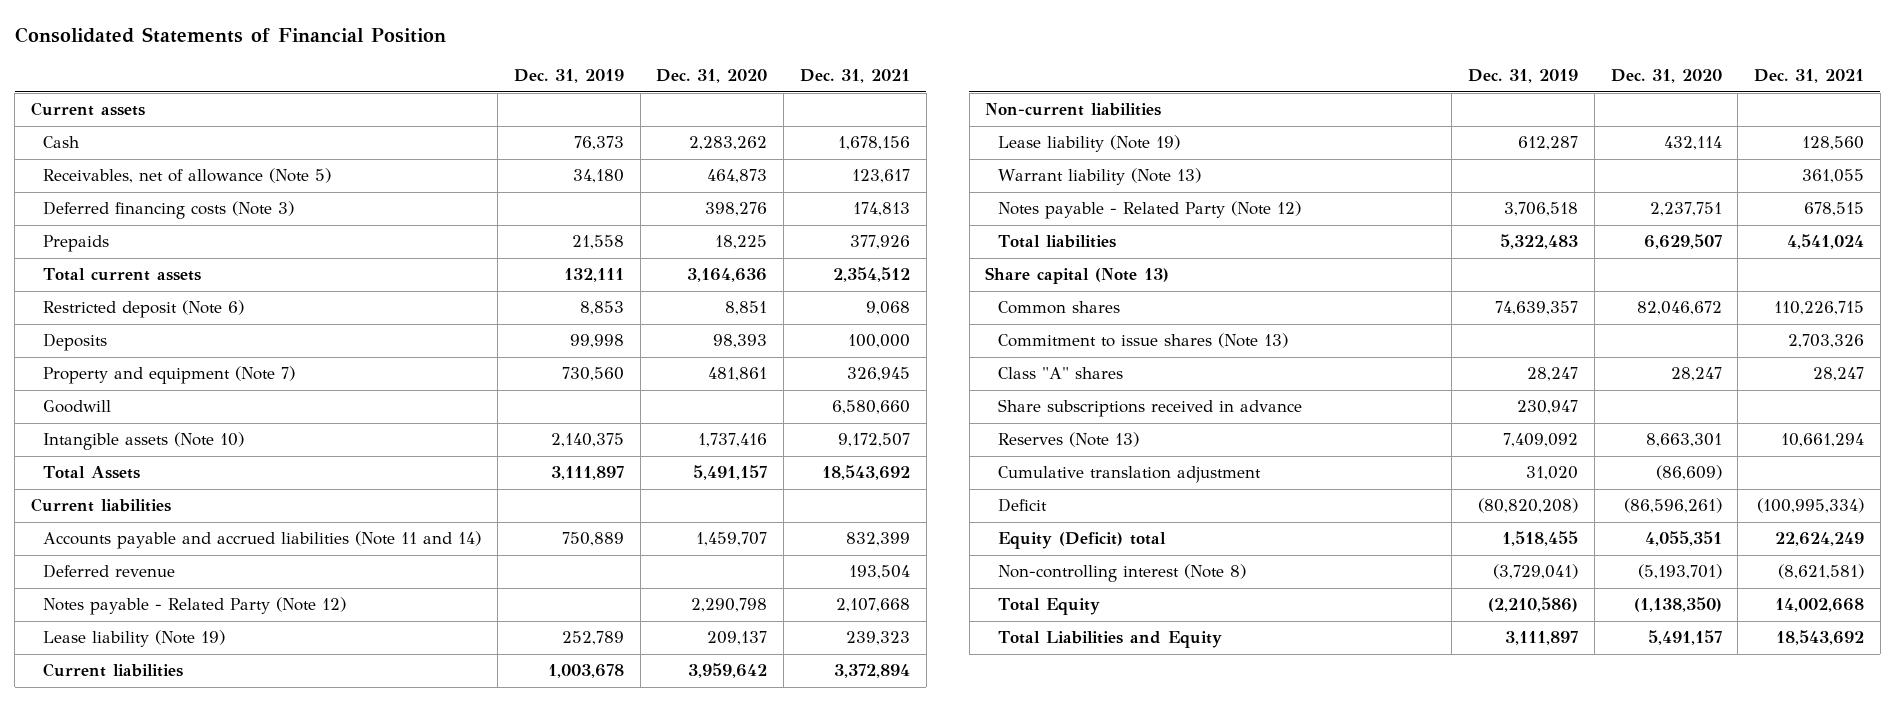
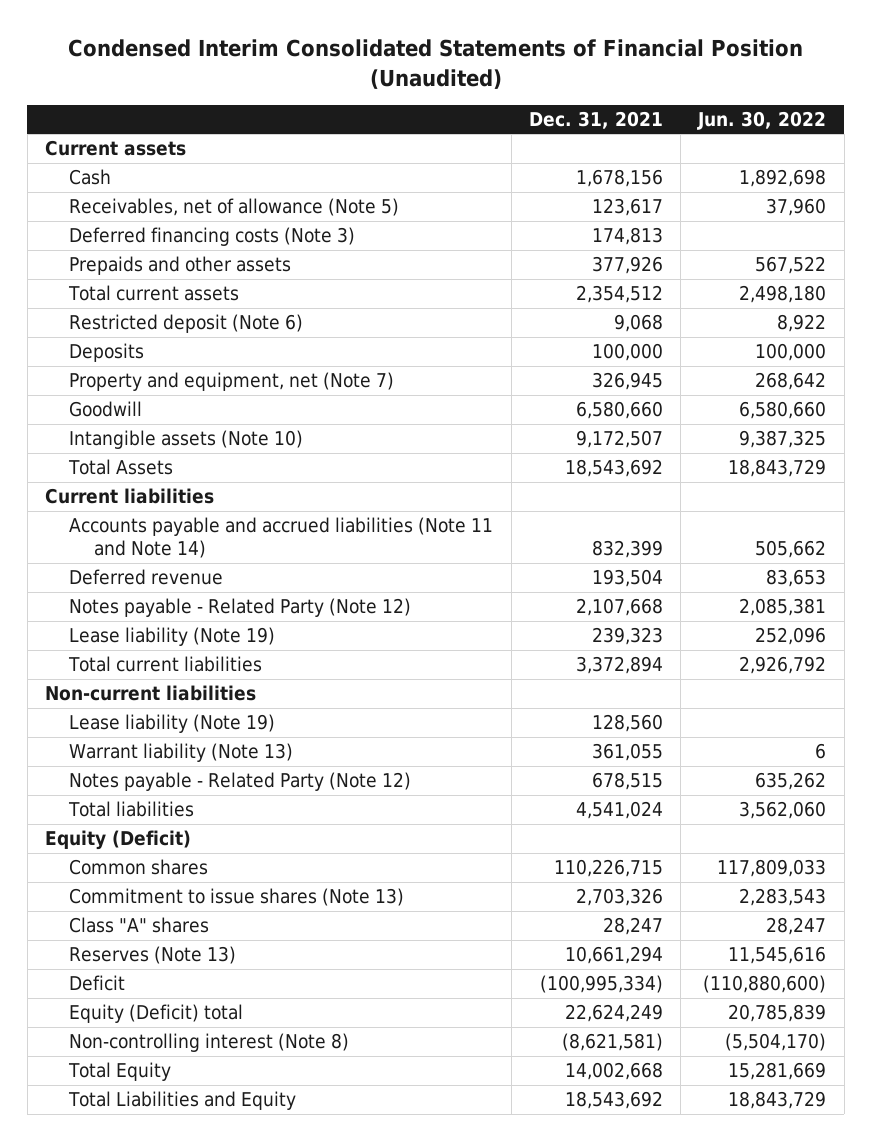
- Consolidated Statements of Financial Position
+ Condensed Interim Consolidated Statements of Financial Position (Unaudited)
- | Dec. 31, 2019 | Dec. 31, 2020 | Dec. 31, 2021
+ | Dec. 31, 2021 | Jun. 30, 2022
- Prepaids | 21,558 | 18,225 | 377,926
+ Prepaids and other assets | 377,926 | 567,522
- Property and equipment (Note 7) | 730,560 | 481,861 | 326,945
+ Property and equipment, net (Note 7) | 326,945 | 268,642
- Accounts payable and accrued liabilities (Note 11 and 14) | 750,889 | 1,459,707 | 832,399
+ Accounts payable and accrued liabilities (Note 11 and Note 14) | 832,399 | 505,662
- Current liabilities | 1,003,678 | 3,959,642 | 3,372,894
+ Total current liabilities | 3,372,894 | 2,926,792
- Share capital (Note 13)
+ Equity (Deficit)
- Share subscriptions received in advance | 230,947 | |
- Cumulative translation adjustment | 31,020 | (86,609) |

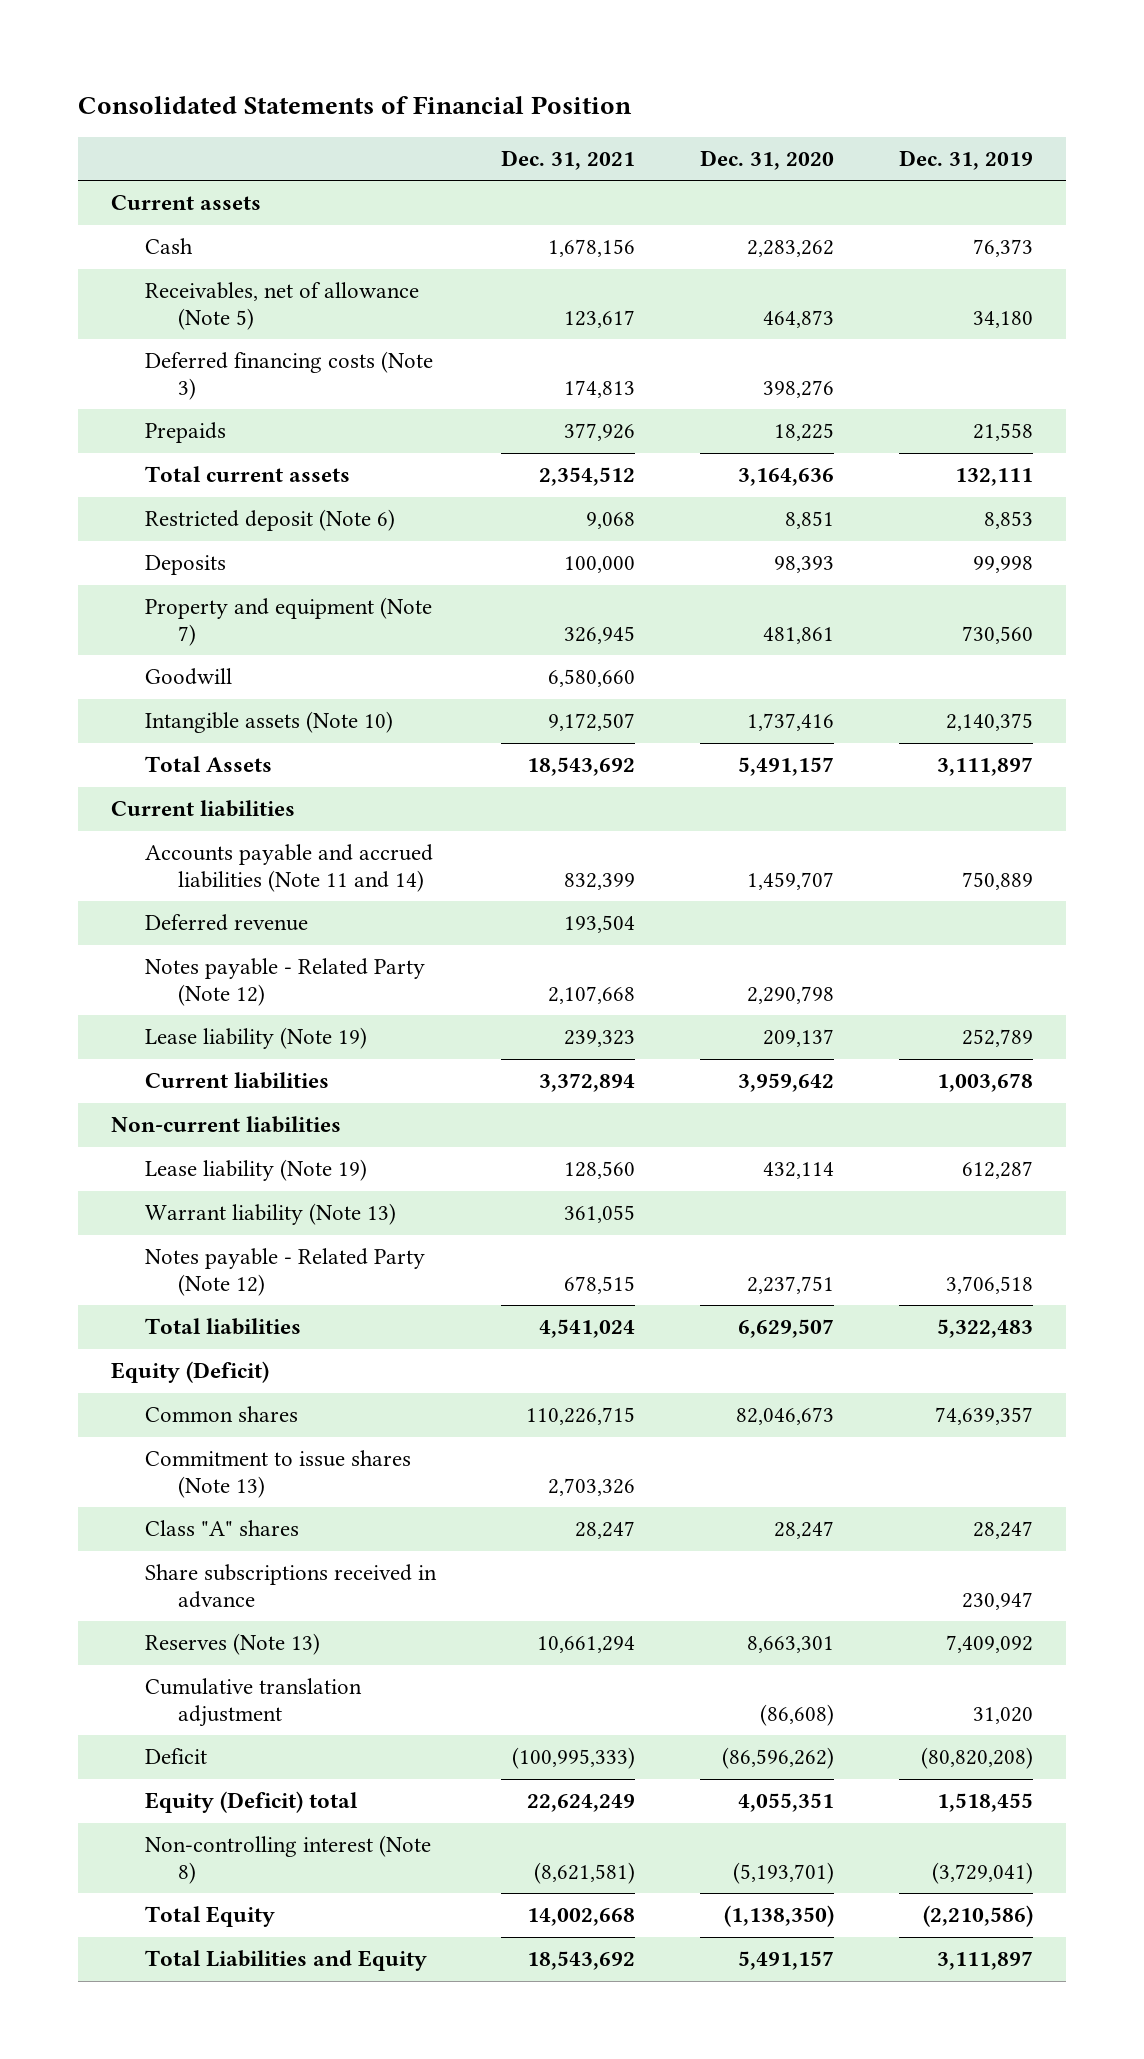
- Condensed Interim Consolidated Statements of Financial Position (Unaudited)
+ Consolidated Statements of Financial Position
- | Dec. 31, 2021 | Jun. 30, 2022
+ | Dec. 31, 2021 | Dec. 31, 2020 | Dec. 31, 2019
- Prepaids and other assets | 377,926 | 567,522
+ Prepaids | 377,926 | 18,225 | 21,558
- Property and equipment, net (Note 7) | 326,945 | 268,642
+ Property and equipment (Note 7) | 326,945 | 481,861 | 730,560
- Accounts payable and accrued liabilities (Note 11 and Note 14) | 832,399 | 505,662
+ Accounts payable and accrued liabilities (Note 11 and 14) | 832,399 | 1,459,707 | 750,889
- Total current liabilities | 3,372,894 | 2,926,792
+ Current liabilities | 3,372,894 | 3,959,642 | 1,003,678
+ Share subscriptions received in advance | | | 230,947
- Deficit | (100,995,334) | (110,880,600)
+ Cumulative translation adjustment | | (86,608) | 31,020
+ Deficit | (100,995,333) | (86,596,262) | (80,820,208)

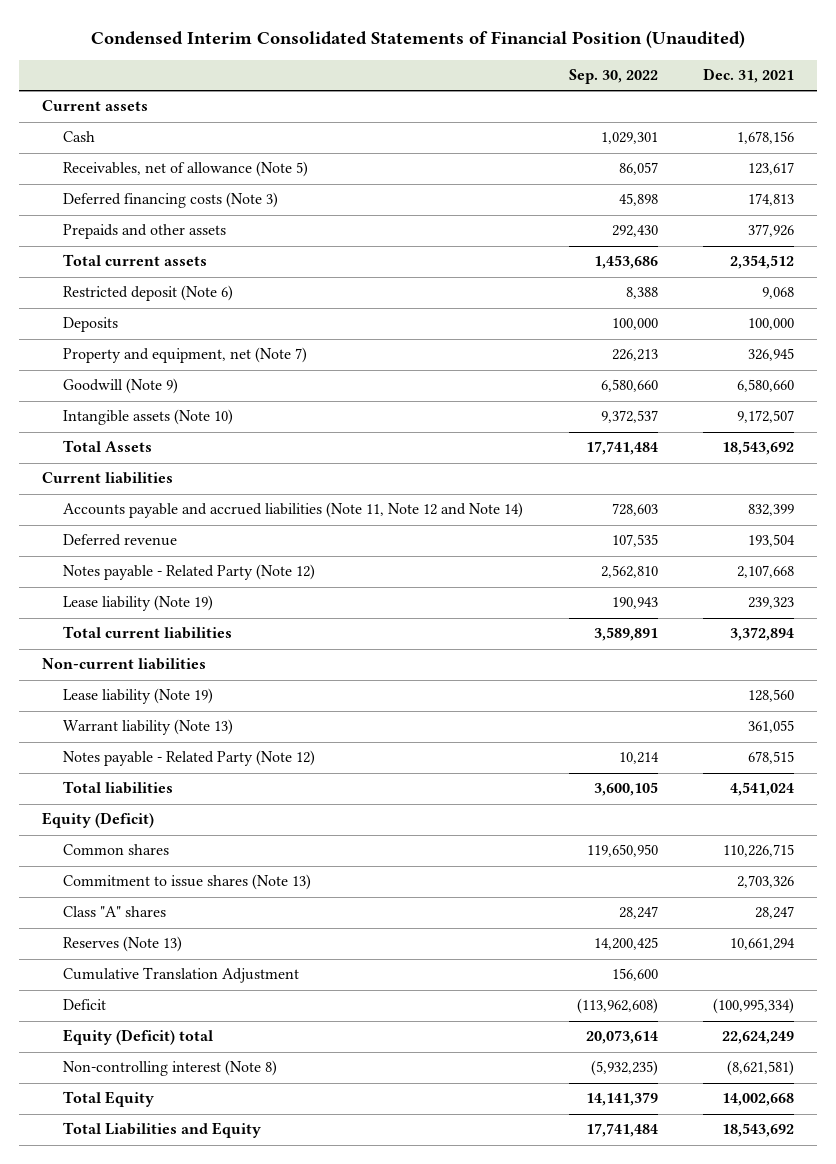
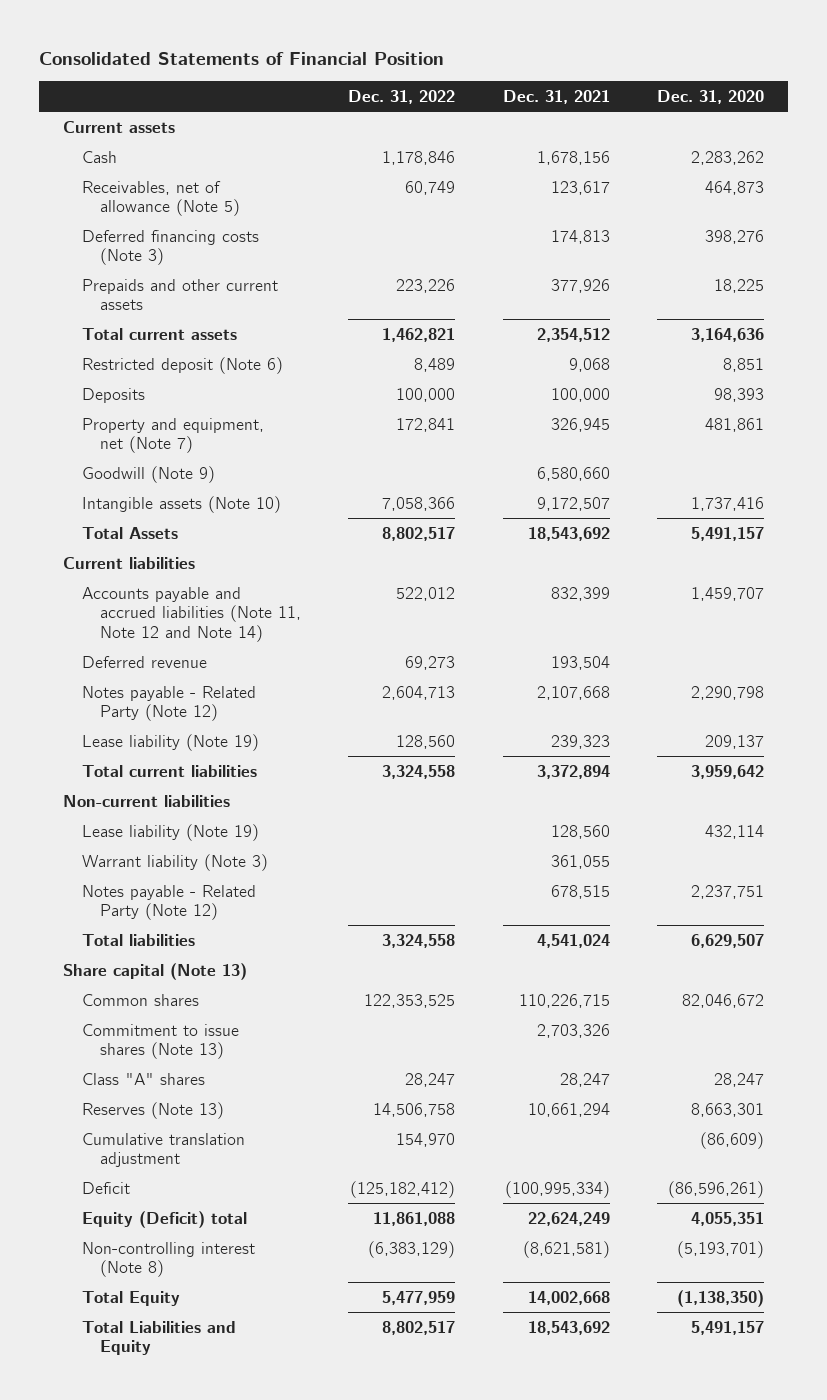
- Condensed Interim Consolidated Statements of Financial Position (Unaudited)
+ Consolidated Statements of Financial Position
- | Sep. 30, 2022 | Dec. 31, 2021
+ | Dec. 31, 2022 | Dec. 31, 2021 | Dec. 31, 2020
- Prepaids and other assets | 292,430 | 377,926
+ Prepaids and other current assets | 223,226 | 377,926 | 18,225
- Warrant liability (Note 13) | | 361,055
+ Warrant liability (Note 3) | | 361,055 |
- Equity (Deficit)
+ Share capital (Note 13)
- Cumulative Translation Adjustment | 156,600 |
+ Cumulative translation adjustment | 154,970 | | (86,609)

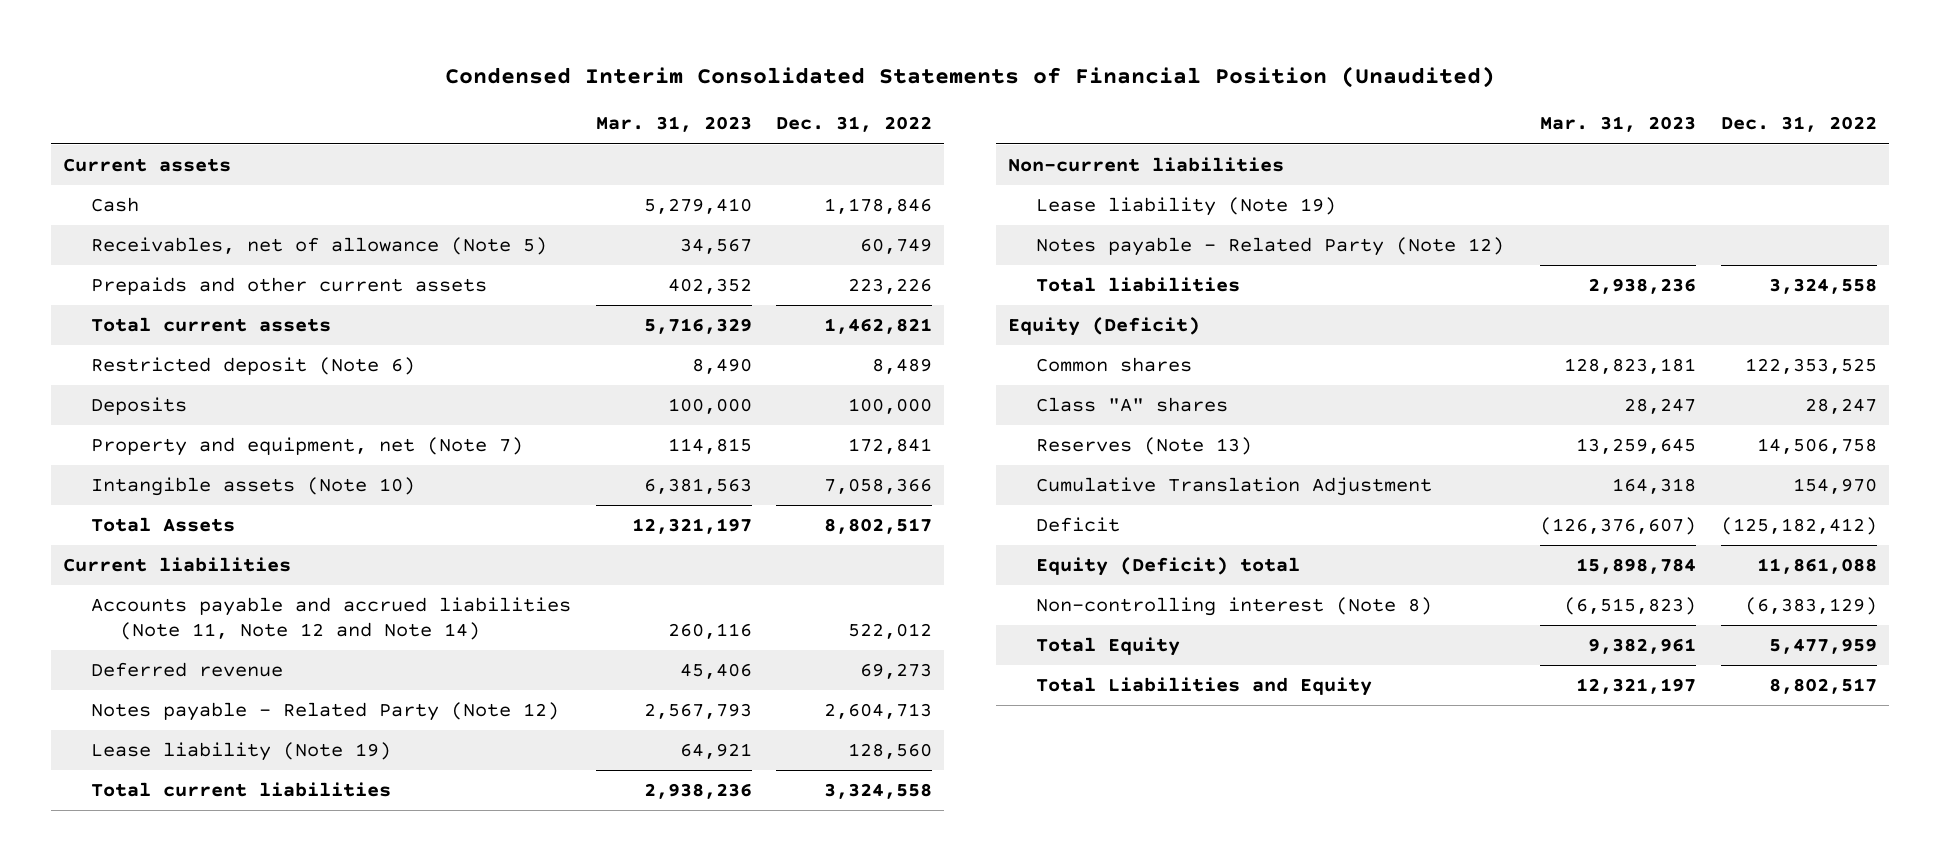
- Consolidated Statements of Financial Position
+ Condensed Interim Consolidated Statements of Financial Position (Unaudited)
- | Dec. 31, 2022 | Dec. 31, 2021 | Dec. 31, 2020
+ | Mar. 31, 2023 | Dec. 31, 2022
- Deferred financing costs (Note 3) | | 174,813 | 398,276
- Goodwill (Note 9) | | 6,580,660 |
- Warrant liability (Note 3) | | 361,055 |
- Share capital (Note 13)
+ Equity (Deficit)
- Commitment to issue shares (Note 13) | | 2,703,326 |
- Cumulative translation adjustment | 154,970 | | (86,609)
+ Cumulative Translation Adjustment | 164,318 | 154,970

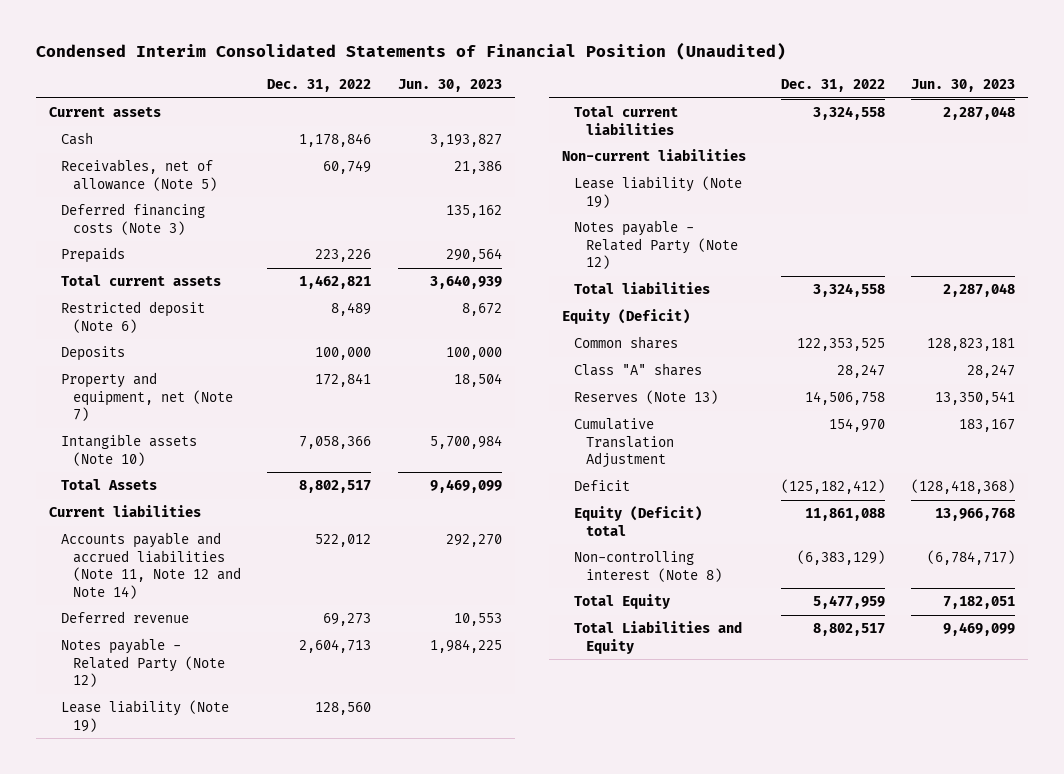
- | Mar. 31, 2023 | Dec. 31, 2022
+ | Dec. 31, 2022 | Jun. 30, 2023
- Prepaids and other current assets | 402,352 | 223,226
+ Deferred financing costs (Note 3) | | 135,162
+ Prepaids | 223,226 | 290,564

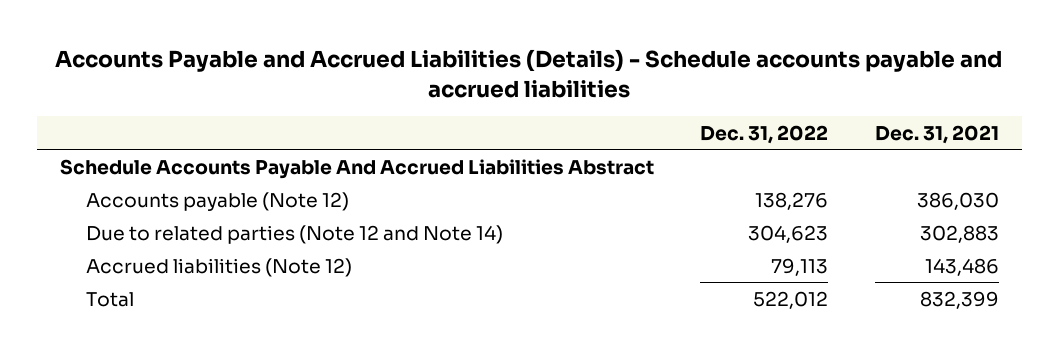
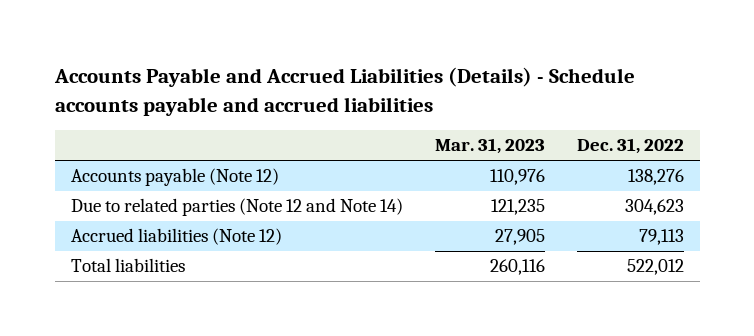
- | Dec. 31, 2022 | Dec. 31, 2021
+ | Mar. 31, 2023 | Dec. 31, 2022
- Schedule Accounts Payable And Accrued Liabilities Abstract
- Total | 522,012 | 832,399
+ Total liabilities | 260,116 | 522,012

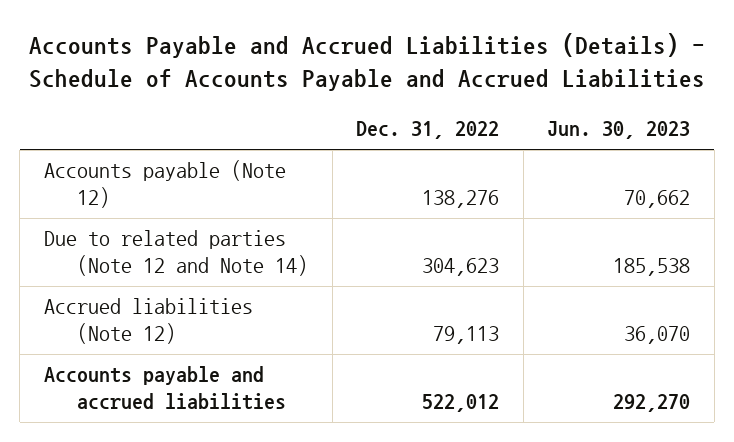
- Accounts Payable and Accrued Liabilities (Details) - Schedule accounts payable and accrued liabilities
+ Accounts Payable and Accrued Liabilities (Details) - Schedule of Accounts Payable and Accrued Liabilities
- | Mar. 31, 2023 | Dec. 31, 2022
+ | Dec. 31, 2022 | Jun. 30, 2023
- Total liabilities | 260,116 | 522,012
+ Accounts payable and accrued liabilities | 522,012 | 292,270

